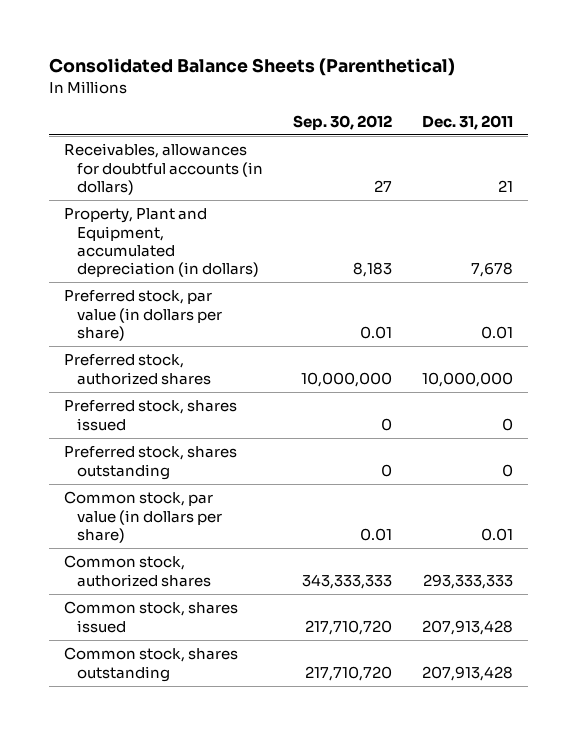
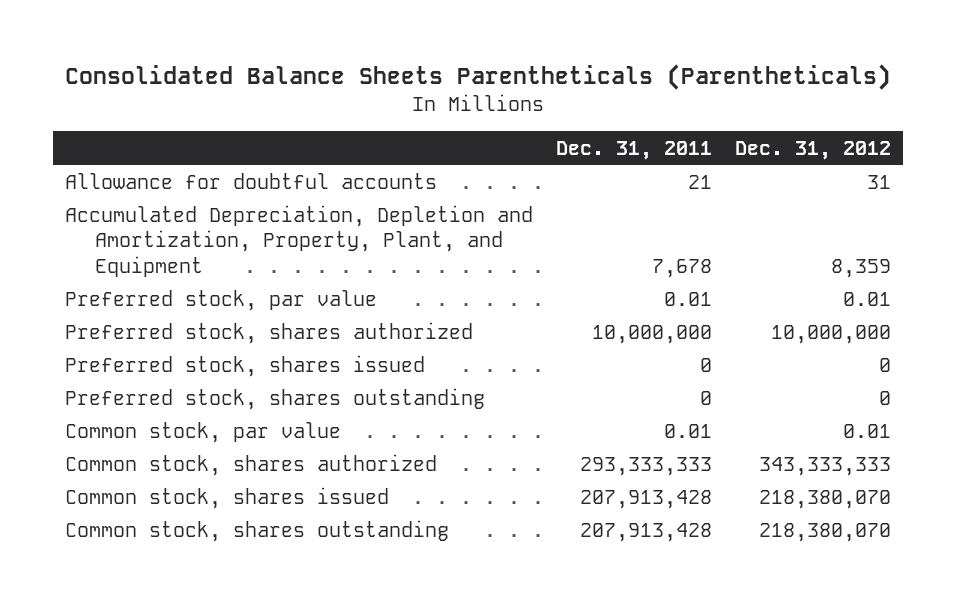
- Consolidated Balance Sheets (Parenthetical)
+ Consolidated Balance Sheets Parentheticals (Parentheticals)
- | Sep. 30, 2012 | Dec. 31, 2011
+ | Dec. 31, 2011 | Dec. 31, 2012
- Receivables, allowances for doubtful accounts (in dollars) | 27 | 21
- Property, Plant and Equipment, accumulated depreciation (in dollars) | 8,183 | 7,678
- Preferred stock, par value (in dollars per share) | 0.01 | 0.01
- Preferred stock, authorized shares | 10,000,000 | 10,000,000
+ Allowance for doubtful accounts | 21 | 31
+ Accumulated Depreciation, Depletion and Amortization, Property, Plant, and Equipment | 7,678 | 8,359
+ Preferred stock, par value | 0.01 | 0.01
+ Preferred stock, shares authorized | 10,000,000 | 10,000,000
- Common stock, par value (in dollars per share) | 0.01 | 0.01
- Common stock, authorized shares | 343,333,333 | 293,333,333
+ Common stock, par value | 0.01 | 0.01
+ Common stock, shares authorized | 293,333,333 | 343,333,333

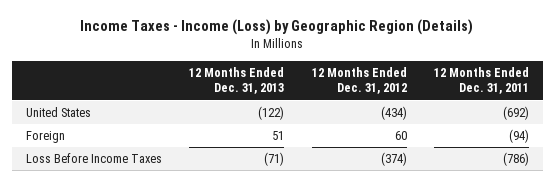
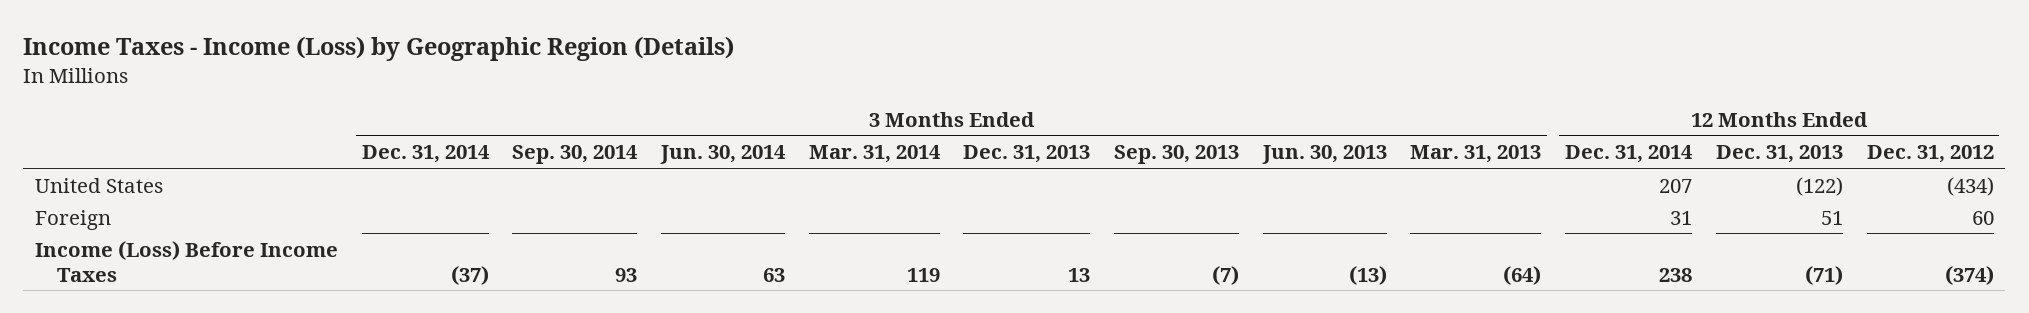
- | 12 Months Ended Dec. 31, 2013 | 12 Months Ended Dec. 31, 2012 | 12 Months Ended Dec. 31, 2011
+ | 3 Months Ended Dec. 31, 2014 | 3 Months Ended Sep. 30, 2014 | 3 Months Ended Jun. 30, 2014 | 3 Months Ended Mar. 31, 2014 | 3 Months Ended Dec. 31, 2013 | 3 Months Ended Sep. 30, 2013 | 3 Months Ended Jun. 30, 2013 | 3 Months Ended Mar. 31, 2013 | 12 Months Ended Dec. 31, 2014 | 12 Months Ended Dec. 31, 2013 | 12 Months Ended Dec. 31, 2012
- Loss Before Income Taxes | (71) | (374) | (786)
+ Income (Loss) Before Income Taxes | (37) | 93 | 63 | 119 | 13 | (7) | (13) | (64) | 238 | (71) | (374)

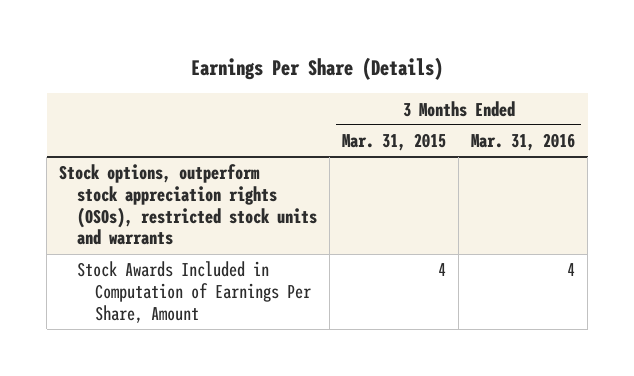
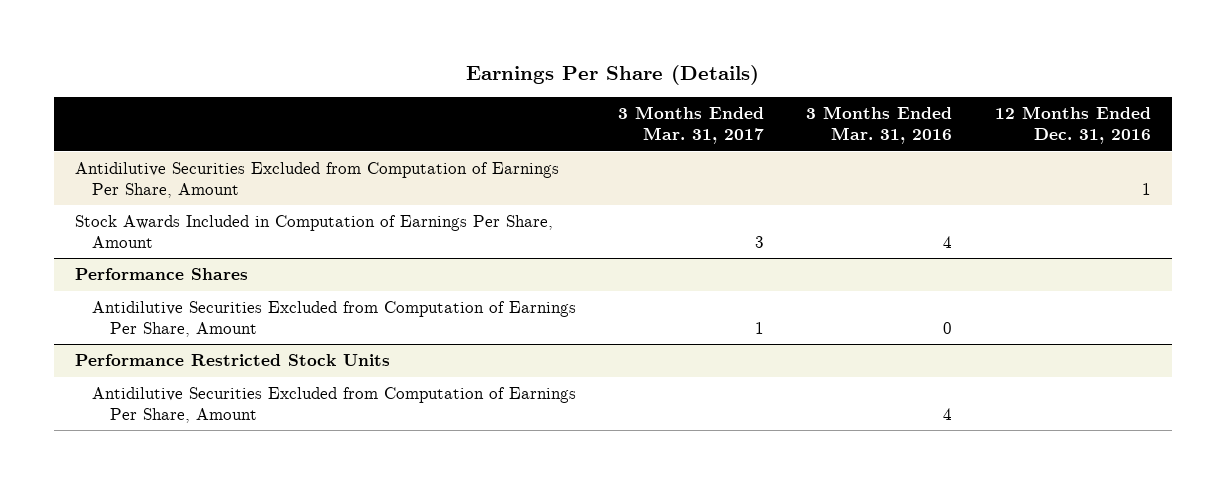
- | 3 Months Ended Mar. 31, 2015 | 3 Months Ended Mar. 31, 2016
+ | 3 Months Ended Mar. 31, 2017 | 3 Months Ended Mar. 31, 2016 | 12 Months Ended Dec. 31, 2016
- Stock options, outperform stock appreciation rights (OSOs), restricted stock units and warrants
+ Antidilutive Securities Excluded from Computation of Earnings Per Share, Amount | | | 1
+ Performance Shares
+ Antidilutive Securities Excluded from Computation of Earnings Per Share, Amount | 1 | 0 |
+ Performance Restricted Stock Units
+ Antidilutive Securities Excluded from Computation of Earnings Per Share, Amount | | 4 |

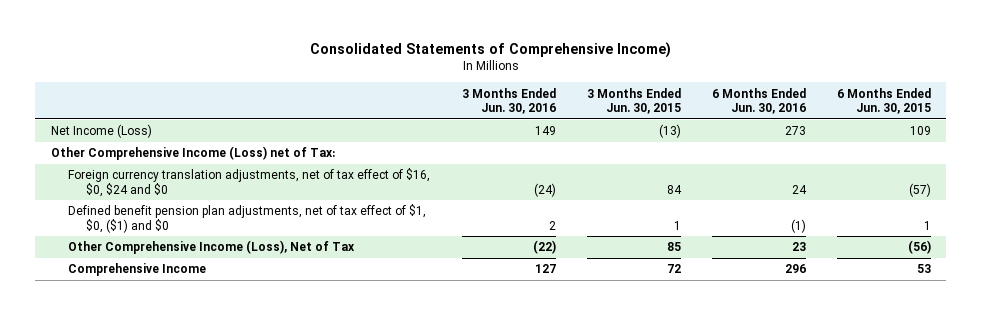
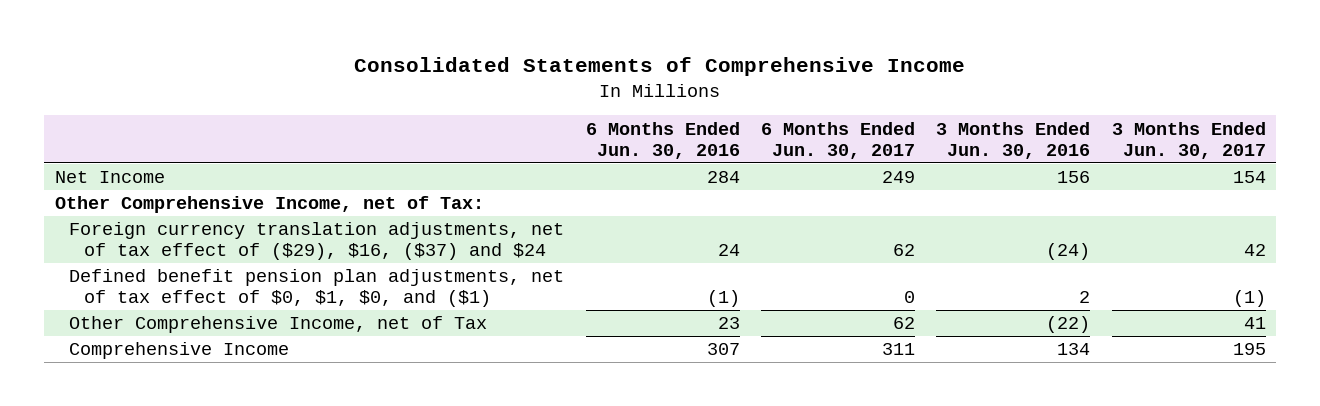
- Consolidated Statements of Comprehensive Income)
+ Consolidated Statements of Comprehensive Income
- | 3 Months Ended Jun. 30, 2016 | 3 Months Ended Jun. 30, 2015 | 6 Months Ended Jun. 30, 2016 | 6 Months Ended Jun. 30, 2015
+ | 6 Months Ended Jun. 30, 2016 | 6 Months Ended Jun. 30, 2017 | 3 Months Ended Jun. 30, 2016 | 3 Months Ended Jun. 30, 2017
- Net Income (Loss) | 149 | (13) | 273 | 109
- Other Comprehensive Income (Loss) net of Tax:
- Foreign currency translation adjustments, net of tax effect of $16, $0, $24 and $0 | (24) | 84 | 24 | (57)
- Defined benefit pension plan adjustments, net of tax effect of $1, $0, ($1) and $0 | 2 | 1 | (1) | 1
- Other Comprehensive Income (Loss), Net of Tax | (22) | 85 | 23 | (56)
- Comprehensive Income | 127 | 72 | 296 | 53
+ Net Income | 284 | 249 | 156 | 154
+ Other Comprehensive Income, net of Tax:
+ Foreign currency translation adjustments, net of tax effect of ($29), $16, ($37) and $24 | 24 | 62 | (24) | 42
+ Defined benefit pension plan adjustments, net of tax effect of $0, $1, $0, and ($1) | (1) | 0 | 2 | (1)
+ Other Comprehensive Income, net of Tax | 23 | 62 | (22) | 41
+ Comprehensive Income | 307 | 311 | 134 | 195

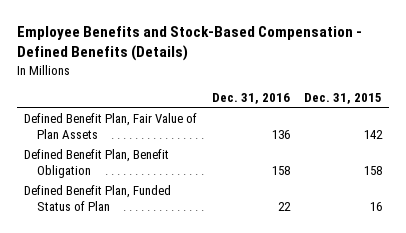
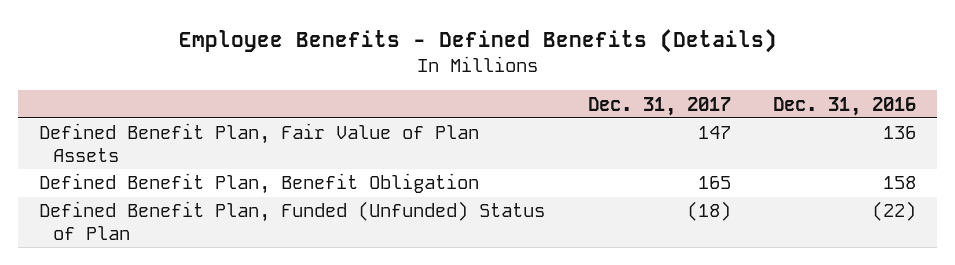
- Employee Benefits and Stock-Based Compensation - Defined Benefits (Details)
+ Employee Benefits - Defined Benefits (Details)
- | Dec. 31, 2016 | Dec. 31, 2015
+ | Dec. 31, 2017 | Dec. 31, 2016
- Defined Benefit Plan, Funded Status of Plan | 22 | 16
+ Defined Benefit Plan, Funded (Unfunded) Status of Plan | (18) | (22)

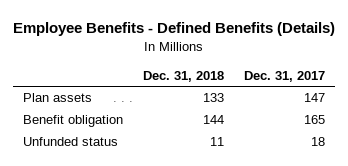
- | Dec. 31, 2017 | Dec. 31, 2016
+ | Dec. 31, 2018 | Dec. 31, 2017
- Defined Benefit Plan, Fair Value of Plan Assets | 147 | 136
- Defined Benefit Plan, Benefit Obligation | 165 | 158
- Defined Benefit Plan, Funded (Unfunded) Status of Plan | (18) | (22)
+ Plan assets | 133 | 147
+ Benefit obligation | 144 | 165
+ Unfunded status | 11 | 18

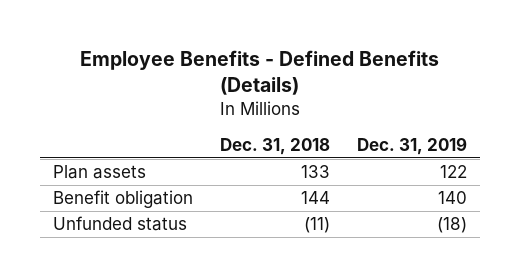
- | Dec. 31, 2018 | Dec. 31, 2017
+ | Dec. 31, 2018 | Dec. 31, 2019
- Unfunded status | 11 | 18
+ Unfunded status | (11) | (18)

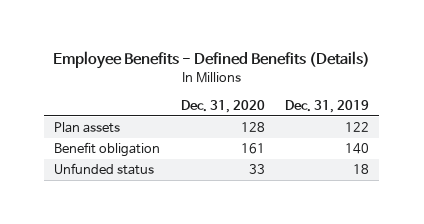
- | Dec. 31, 2018 | Dec. 31, 2019
+ | Dec. 31, 2020 | Dec. 31, 2019
- Unfunded status | (11) | (18)
+ Unfunded status | 33 | 18

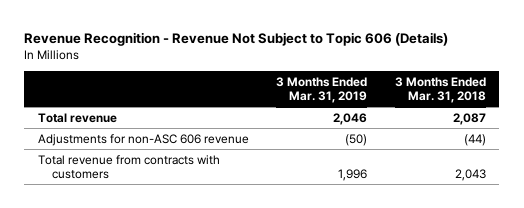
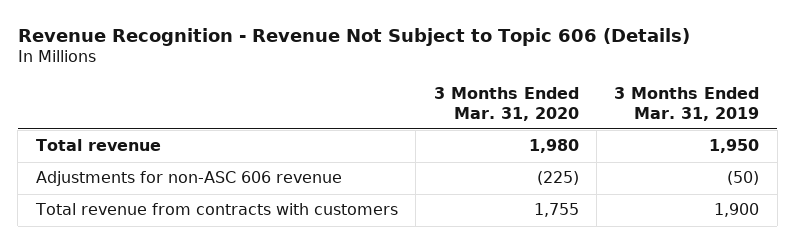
- | 3 Months Ended Mar. 31, 2019 | 3 Months Ended Mar. 31, 2018
+ | 3 Months Ended Mar. 31, 2020 | 3 Months Ended Mar. 31, 2019
- Total revenue | 2,046 | 2,087
+ Total revenue | 1,980 | 1,950
- Total revenue from contracts with customers | 1,996 | 2,043
+ Total revenue from contracts with customers | 1,755 | 1,900

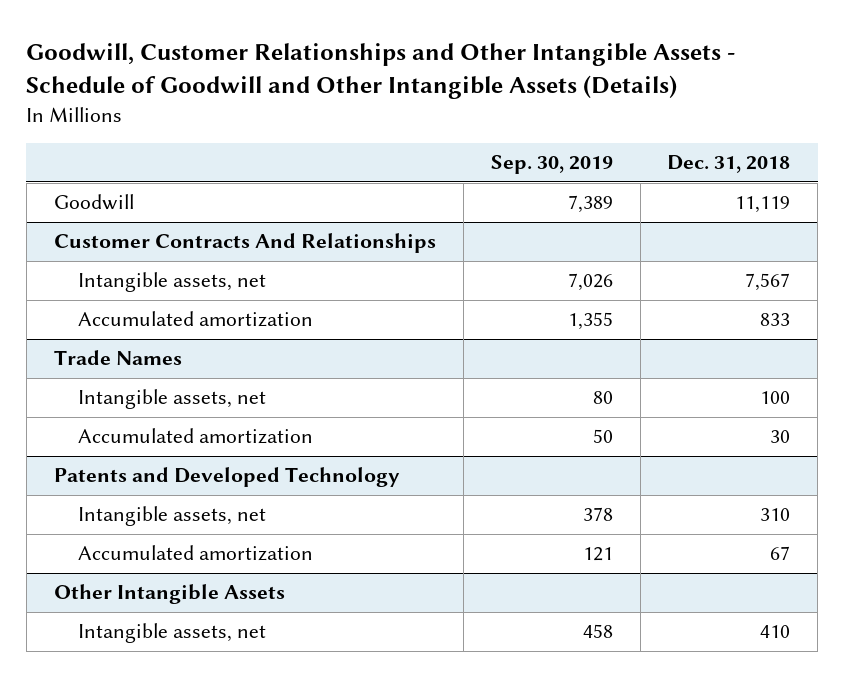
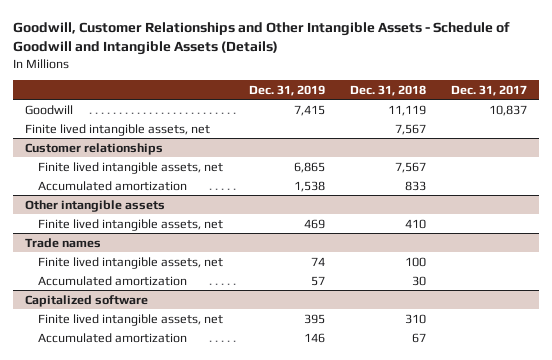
- Goodwill, Customer Relationships and Other Intangible Assets - Schedule of Goodwill and Other Intangible Assets (Details)
+ Goodwill, Customer Relationships and Other Intangible Assets - Schedule of Goodwill and Intangible Assets (Details)
- | Sep. 30, 2019 | Dec. 31, 2018
+ | Dec. 31, 2019 | Dec. 31, 2018 | Dec. 31, 2017
- Customer Contracts And Relationships
- Intangible assets, net | 7,026 | 7,567
+ Finite lived intangible assets, net | | 7,567 |
+ Customer relationships
+ Finite lived intangible assets, net | 6,865 | 7,567 |
- Trade Names
- Intangible assets, net | 80 | 100
+ Other intangible assets
+ Finite lived intangible assets, net | 469 | 410 |
+ Trade names
+ Finite lived intangible assets, net | 74 | 100 |
- Patents and Developed Technology
- Intangible assets, net | 378 | 310
+ Capitalized software
+ Finite lived intangible assets, net | 395 | 310 |
- Other Intangible Assets
- Intangible assets, net | 458 | 410

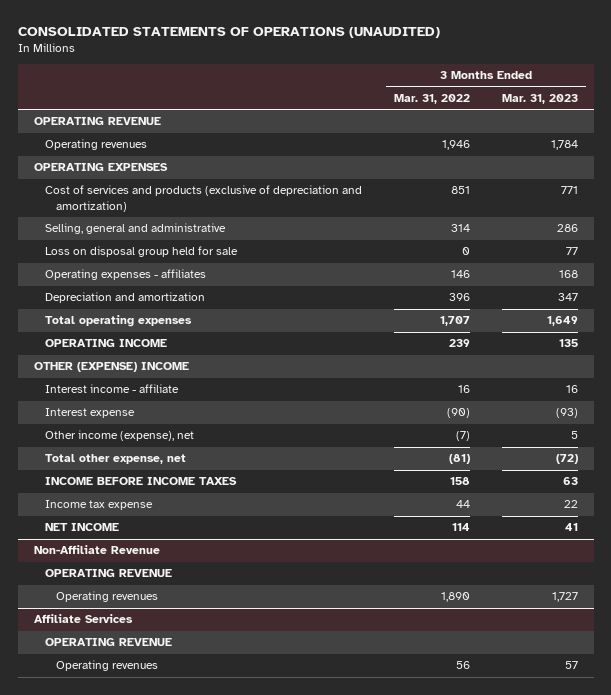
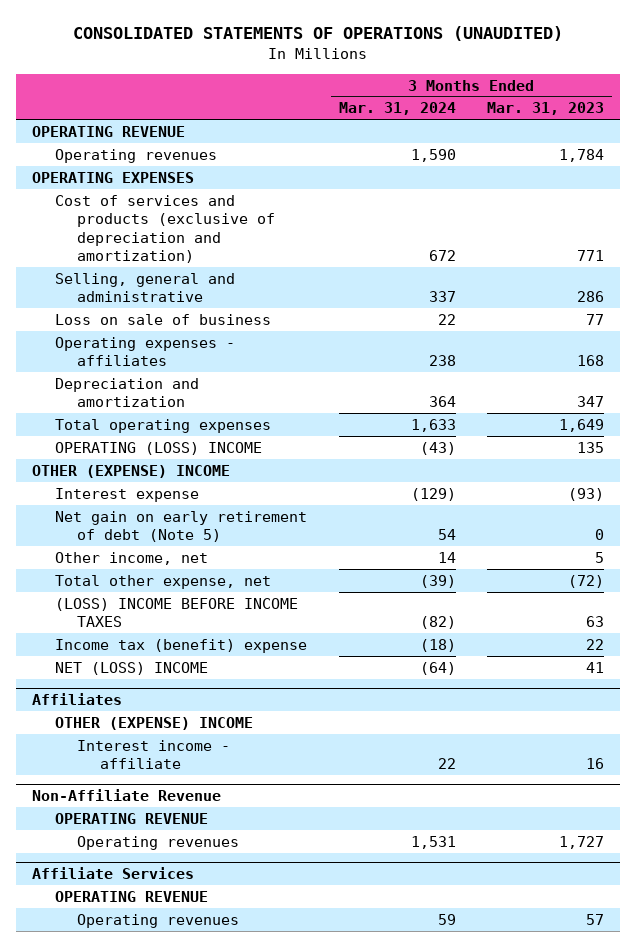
- | 3 Months Ended Mar. 31, 2022 | 3 Months Ended Mar. 31, 2023
+ | 3 Months Ended Mar. 31, 2024 | 3 Months Ended Mar. 31, 2023
- Loss on disposal group held for sale | 0 | 77
+ Loss on sale of business | 22 | 77
- OPERATING INCOME | 239 | 135
+ OPERATING (LOSS) INCOME | (43) | 135
- Interest income - affiliate | 16 | 16
- Other income (expense), net | (7) | 5
+ Net gain on early retirement of debt (Note 5) | 54 | 0
+ Other income, net | 14 | 5
- INCOME BEFORE INCOME TAXES | 158 | 63
- Income tax expense | 44 | 22
- NET INCOME | 114 | 41
+ (LOSS) INCOME BEFORE INCOME TAXES | (82) | 63
+ Income tax (benefit) expense | (18) | 22
+ NET (LOSS) INCOME | (64) | 41
+ Affiliates
+ OTHER (EXPENSE) INCOME
+ Interest income - affiliate | 22 | 16

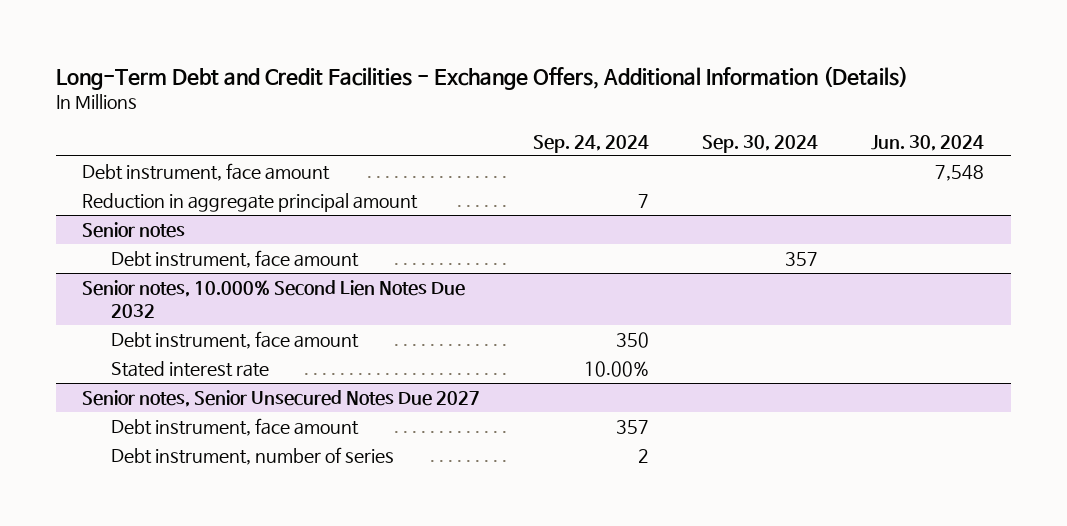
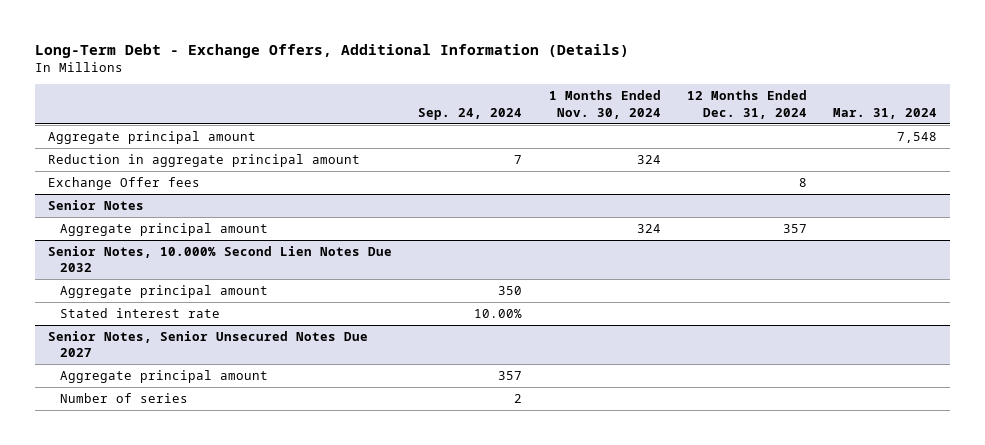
- Long-Term Debt and Credit Facilities - Exchange Offers, Additional Information (Details)
+ Long-Term Debt - Exchange Offers, Additional Information (Details)
- | Sep. 24, 2024 | Sep. 30, 2024 | Jun. 30, 2024
+ | Sep. 24, 2024 | 1 Months Ended Nov. 30, 2024 | 12 Months Ended Dec. 31, 2024 | Mar. 31, 2024
- Debt instrument, face amount | | | 7,548
+ Aggregate principal amount | | | | 7,548
- Senior notes
- Debt instrument, face amount | | 357 |
- Senior notes, 10.000% Second Lien Notes Due 2032
- Debt instrument, face amount | 350 | |
+ Exchange Offer fees | | | 8 |
+ Senior Notes
+ Aggregate principal amount | | 324 | 357 |
+ Senior Notes, 10.000% Second Lien Notes Due 2032
+ Aggregate principal amount | 350 | | |
- Senior notes, Senior Unsecured Notes Due 2027
- Debt instrument, face amount | 357 | |
- Debt instrument, number of series | 2 | |
+ Senior Notes, Senior Unsecured Notes Due 2027
+ Aggregate principal amount | 357 | | |
+ Number of series | 2 | | |

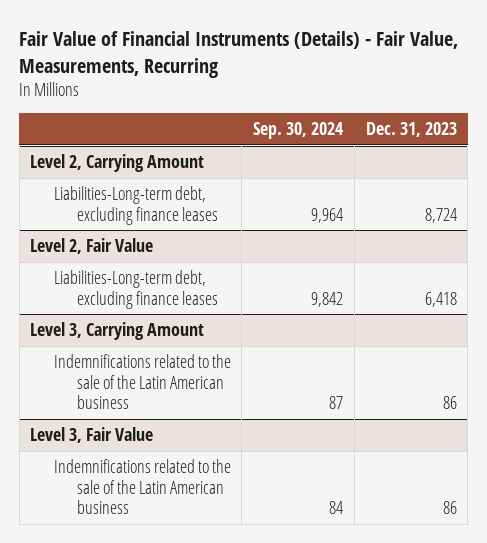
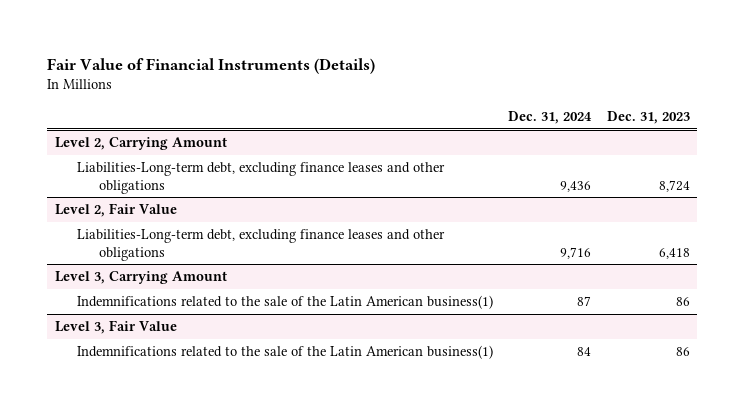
- Fair Value of Financial Instruments (Details) - Fair Value, Measurements, Recurring
+ Fair Value of Financial Instruments (Details)
- | Sep. 30, 2024 | Dec. 31, 2023
+ | Dec. 31, 2024 | Dec. 31, 2023
@ Level 2, Carrying Amount
- Liabilities-Long-term debt, excluding finance leases | 9,964 | 8,724
+ Liabilities-Long-term debt, excluding finance leases and other obligations | 9,436 | 8,724
@ Level 2, Fair Value
- Liabilities-Long-term debt, excluding finance leases | 9,842 | 6,418
+ Liabilities-Long-term debt, excluding finance leases and other obligations | 9,716 | 6,418
@ Level 3, Carrying Amount
- Indemnifications related to the sale of the Latin American business | 87 | 86
+ Indemnifications related to the sale of the Latin American business(1) | 87 | 86
@ Level 3, Fair Value
- Indemnifications related to the sale of the Latin American business | 84 | 86
+ Indemnifications related to the sale of the Latin American business(1) | 84 | 86

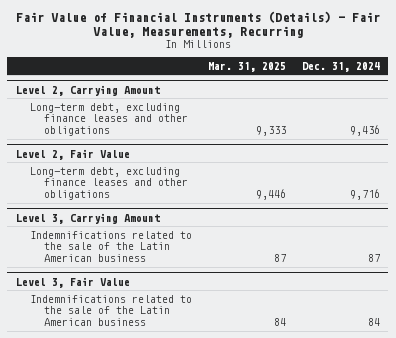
- Fair Value of Financial Instruments (Details)
+ Fair Value of Financial Instruments (Details) - Fair Value, Measurements, Recurring
- | Dec. 31, 2024 | Dec. 31, 2023
+ | Mar. 31, 2025 | Dec. 31, 2024
@ Level 2, Carrying Amount
- Liabilities-Long-term debt, excluding finance leases and other obligations | 9,436 | 8,724
+ Long-term debt, excluding finance leases and other obligations | 9,333 | 9,436
@ Level 2, Fair Value
- Liabilities-Long-term debt, excluding finance leases and other obligations | 9,716 | 6,418
+ Long-term debt, excluding finance leases and other obligations | 9,446 | 9,716
@ Level 3, Carrying Amount
- Indemnifications related to the sale of the Latin American business(1) | 87 | 86
+ Indemnifications related to the sale of the Latin American business | 87 | 87
@ Level 3, Fair Value
- Indemnifications related to the sale of the Latin American business(1) | 84 | 86
+ Indemnifications related to the sale of the Latin American business | 84 | 84

